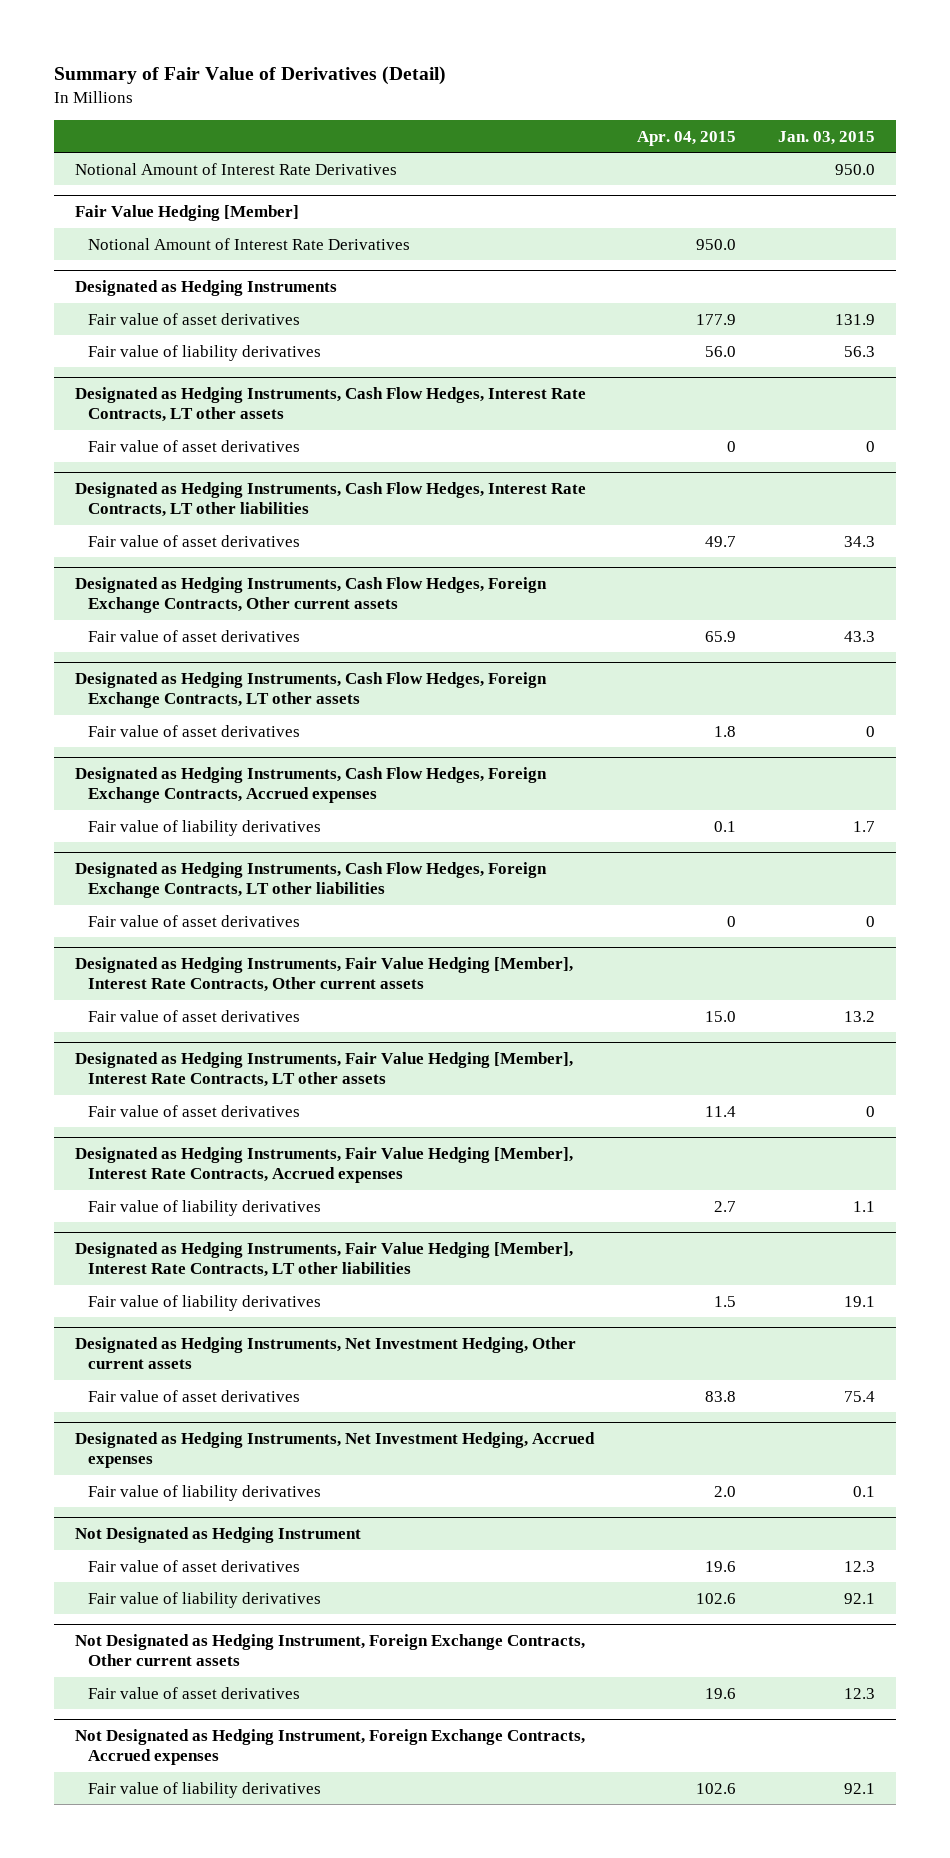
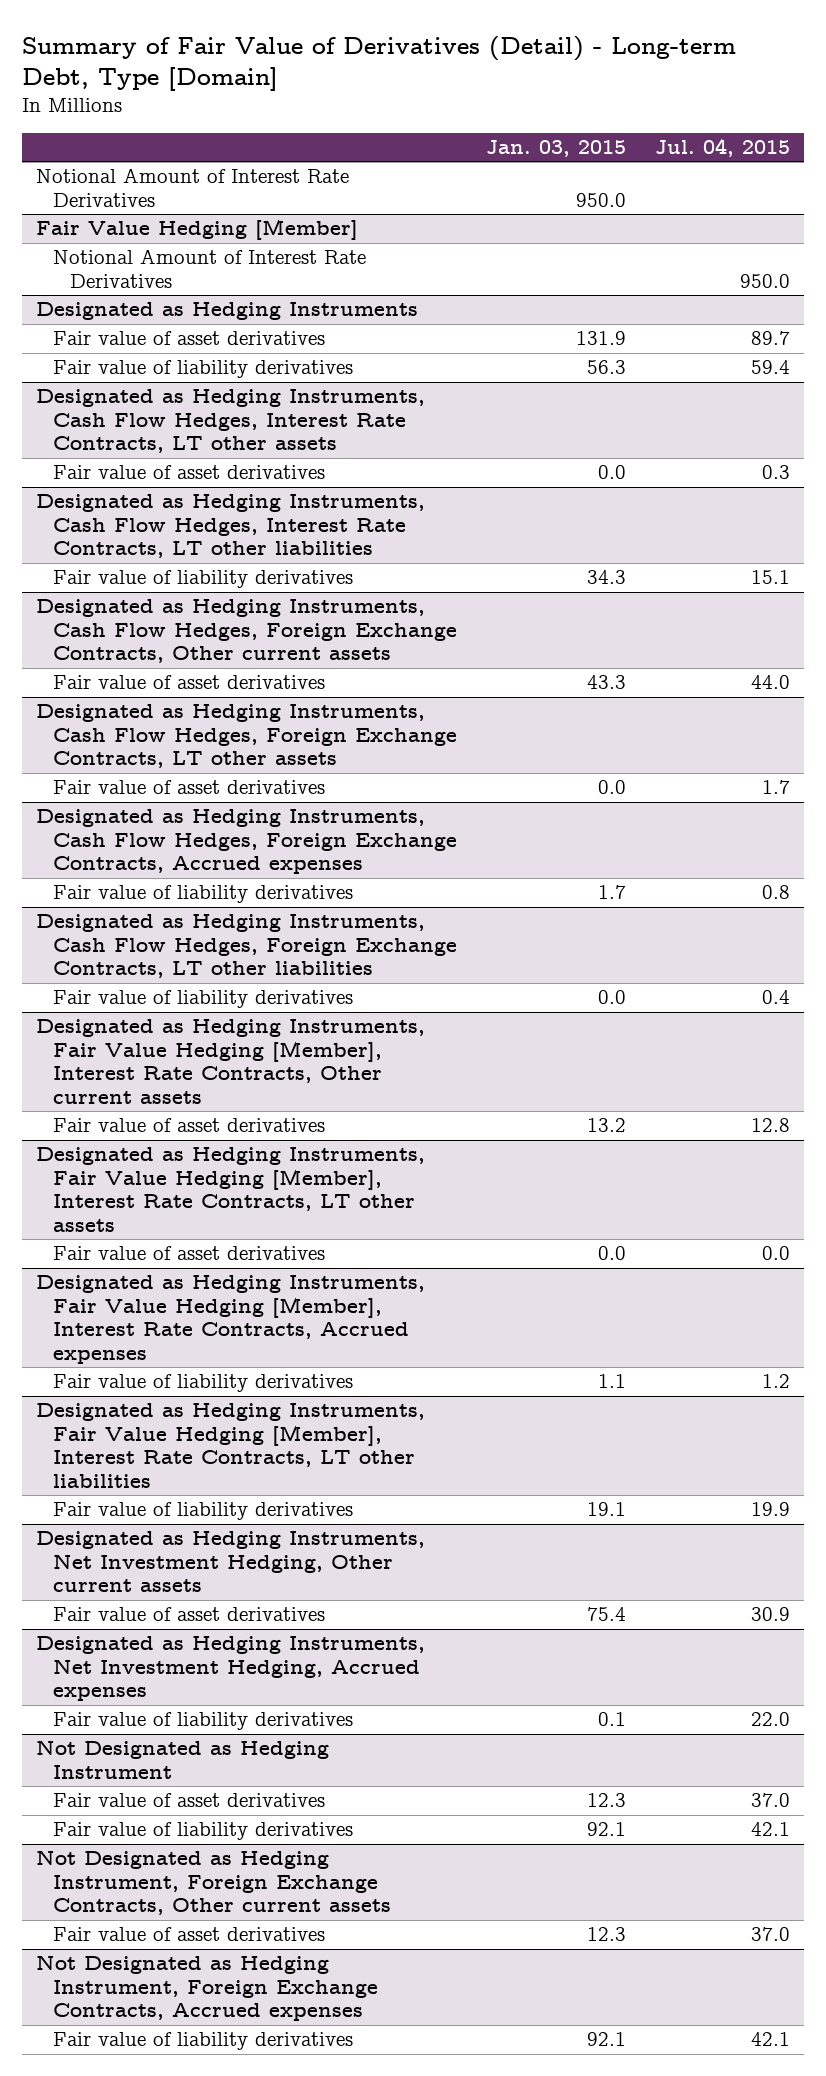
- Summary of Fair Value of Derivatives (Detail)
+ Summary of Fair Value of Derivatives (Detail) - Long-term Debt, Type [Domain]
- | Apr. 04, 2015 | Jan. 03, 2015
+ | Jan. 03, 2015 | Jul. 04, 2015
@ Designated as Hedging Instruments, Cash Flow Hedges, Interest Rate Contracts, LT other assets
- Fair value of asset derivatives | 0 | 0
+ Fair value of asset derivatives | 0.0 | 0.3
@ Designated as Hedging Instruments, Cash Flow Hedges, Interest Rate Contracts, LT other liabilities
- Fair value of asset derivatives | 49.7 | 34.3
+ Fair value of liability derivatives | 34.3 | 15.1
@ Designated as Hedging Instruments, Cash Flow Hedges, Foreign Exchange Contracts, LT other assets
- Fair value of asset derivatives | 1.8 | 0
+ Fair value of asset derivatives | 0.0 | 1.7
@ Designated as Hedging Instruments, Cash Flow Hedges, Foreign Exchange Contracts, LT other liabilities
- Fair value of asset derivatives | 0 | 0
+ Fair value of liability derivatives | 0.0 | 0.4
@ Designated as Hedging Instruments, Fair Value Hedging [Member], Interest Rate Contracts, LT other assets
- Fair value of asset derivatives | 11.4 | 0
+ Fair value of asset derivatives | 0.0 | 0.0

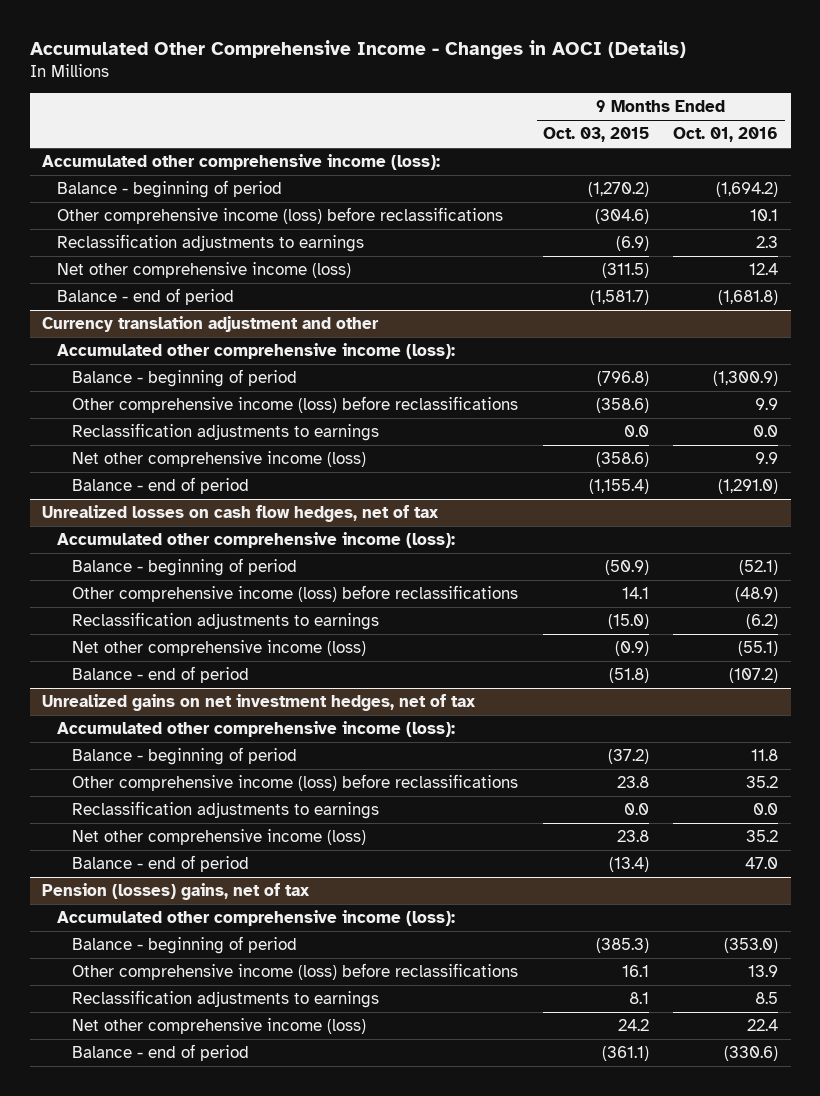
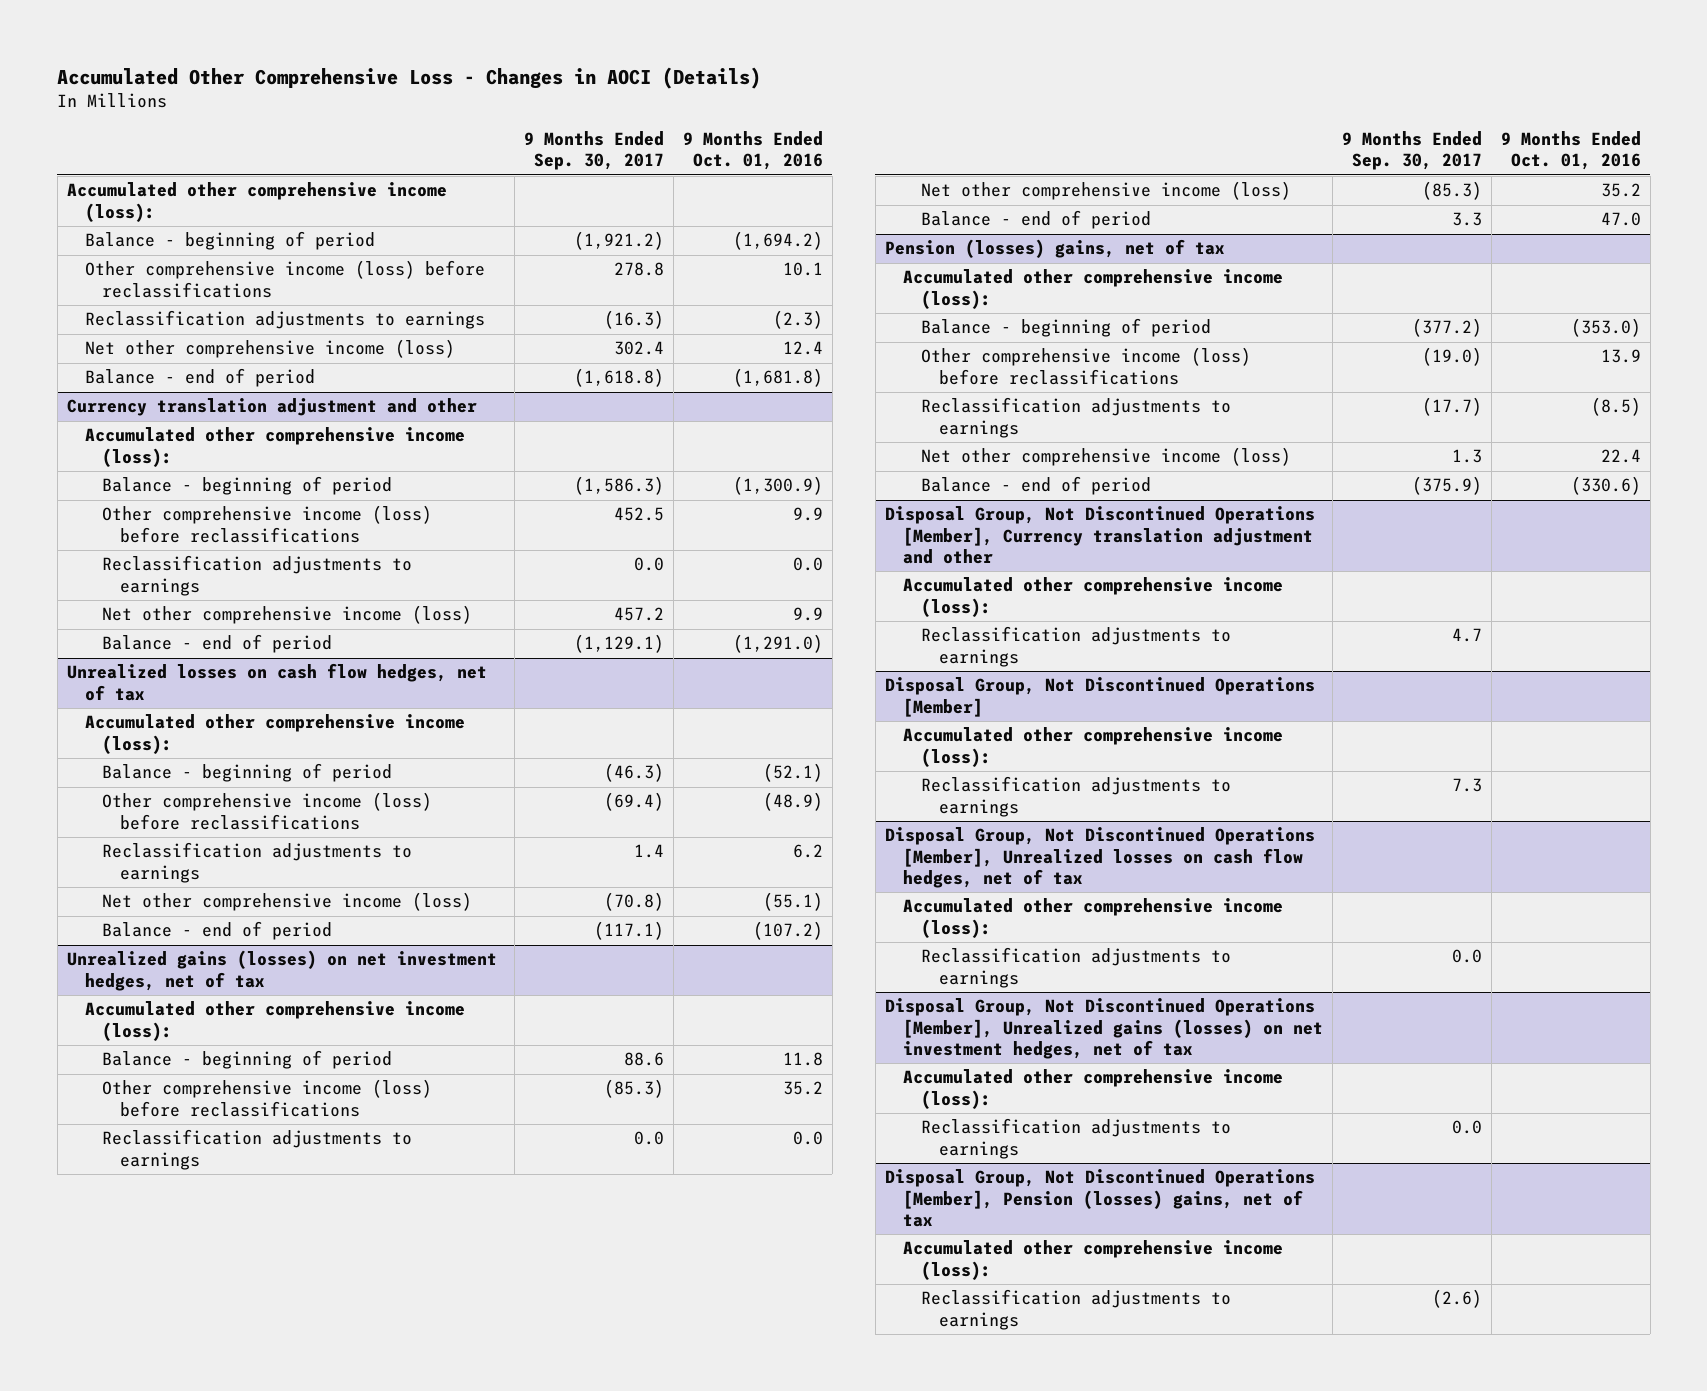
- Accumulated Other Comprehensive Income - Changes in AOCI (Details)
+ Accumulated Other Comprehensive Loss - Changes in AOCI (Details)
- | 9 Months Ended Oct. 03, 2015 | 9 Months Ended Oct. 01, 2016
+ | 9 Months Ended Sep. 30, 2017 | 9 Months Ended Oct. 01, 2016
- Reclassification adjustments to earnings | (6.9) | 2.3
+ Reclassification adjustments to earnings | (16.3) | (2.3)
@ Unrealized losses on cash flow hedges, net of tax
- Reclassification adjustments to earnings | (15.0) | (6.2)
+ Reclassification adjustments to earnings | 1.4 | 6.2
- Unrealized gains on net investment hedges, net of tax
+ Unrealized gains (losses) on net investment hedges, net of tax
@ Pension (losses) gains, net of tax
- Reclassification adjustments to earnings | 8.1 | 8.5
+ Reclassification adjustments to earnings | (17.7) | (8.5)
+ Disposal Group, Not Discontinued Operations [Member], Currency translation adjustment and other
+ Accumulated other comprehensive income (loss):
+ Reclassification adjustments to earnings | 4.7 |
+ Disposal Group, Not Discontinued Operations [Member]
+ Accumulated other comprehensive income (loss):
+ Reclassification adjustments to earnings | 7.3 |
+ Disposal Group, Not Discontinued Operations [Member], Unrealized losses on cash flow hedges, net of tax
+ Accumulated other comprehensive income (loss):
+ Reclassification adjustments to earnings | 0.0 |
+ Disposal Group, Not Discontinued Operations [Member], Unrealized gains (losses) on net investment hedges, net of tax
+ Accumulated other comprehensive income (loss):
+ Reclassification adjustments to earnings | 0.0 |
+ Disposal Group, Not Discontinued Operations [Member], Pension (losses) gains, net of tax
+ Accumulated other comprehensive income (loss):
+ Reclassification adjustments to earnings | (2.6) |

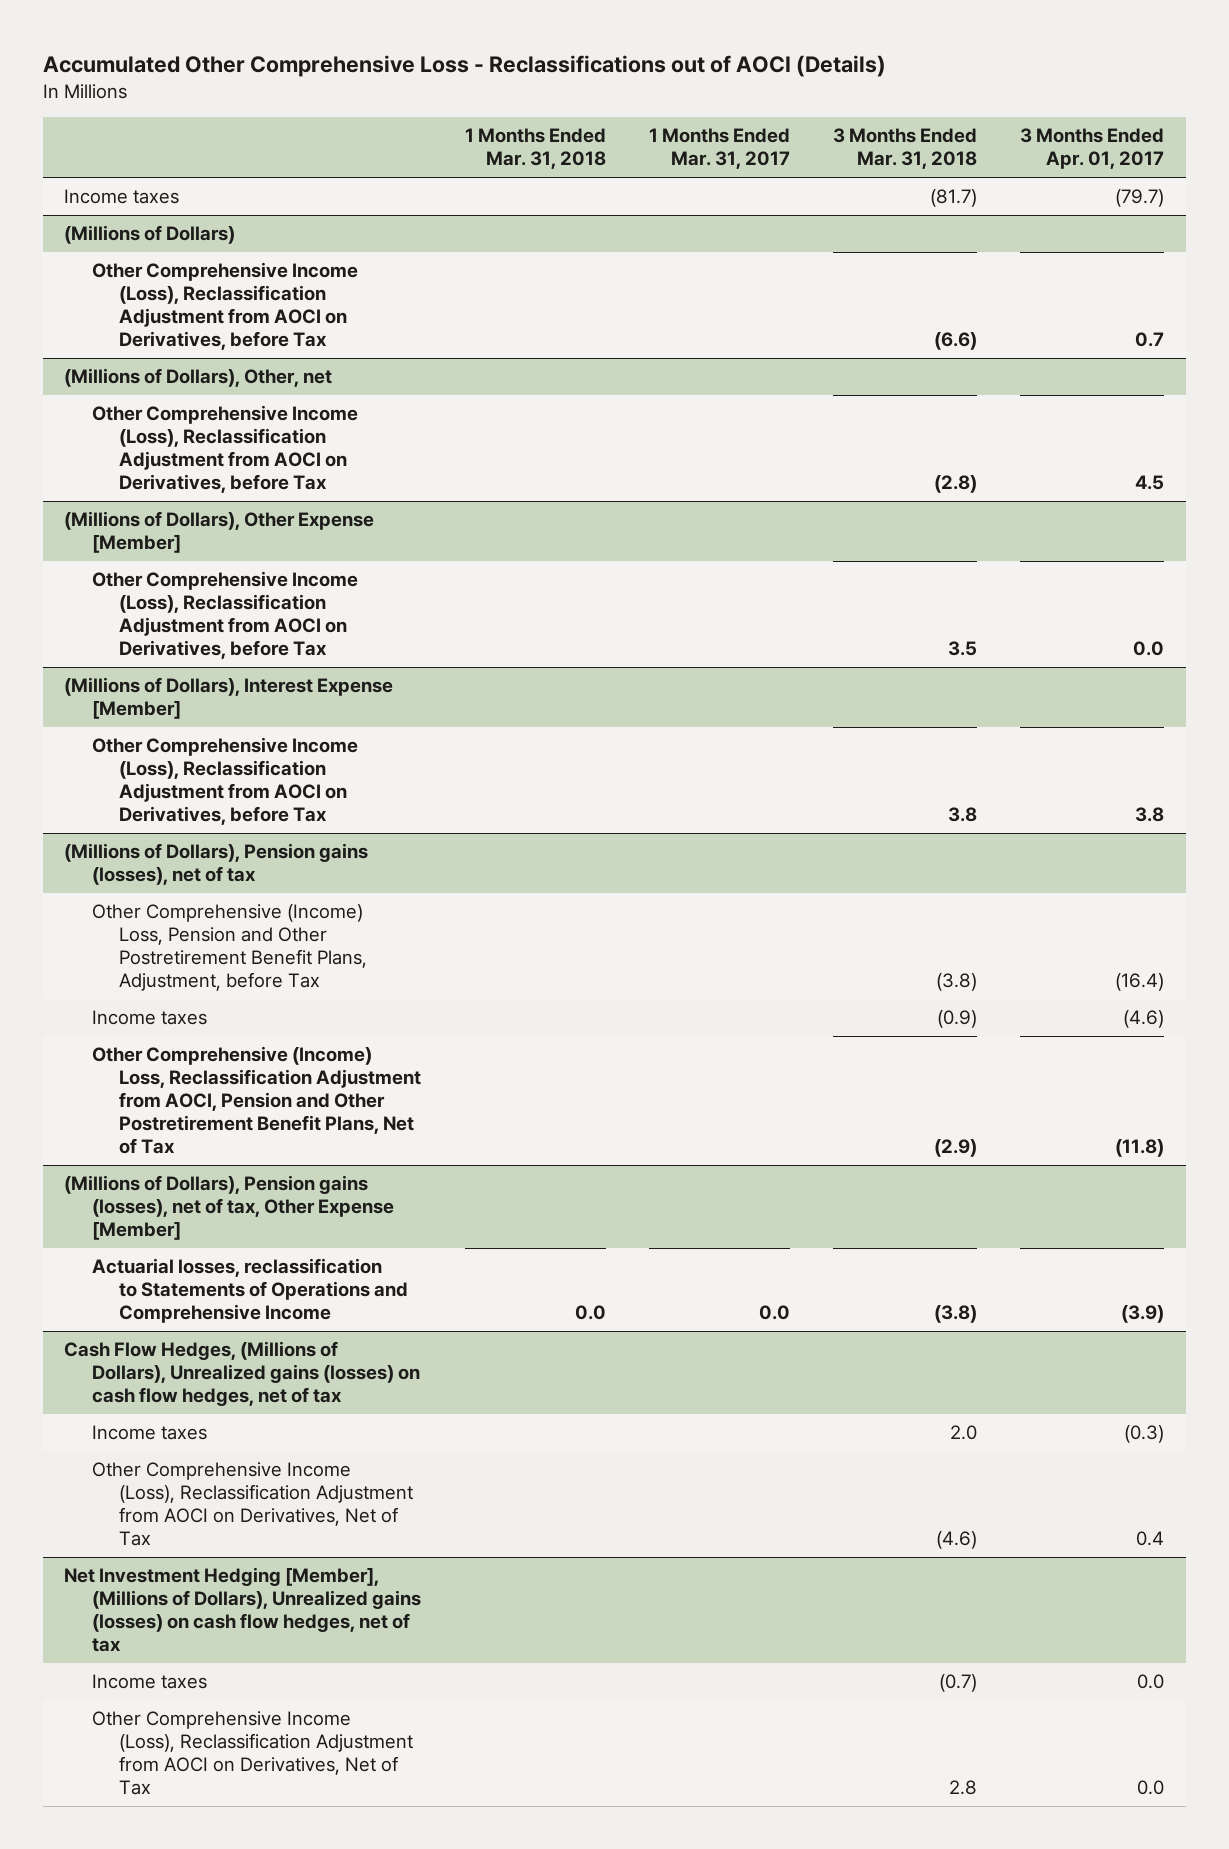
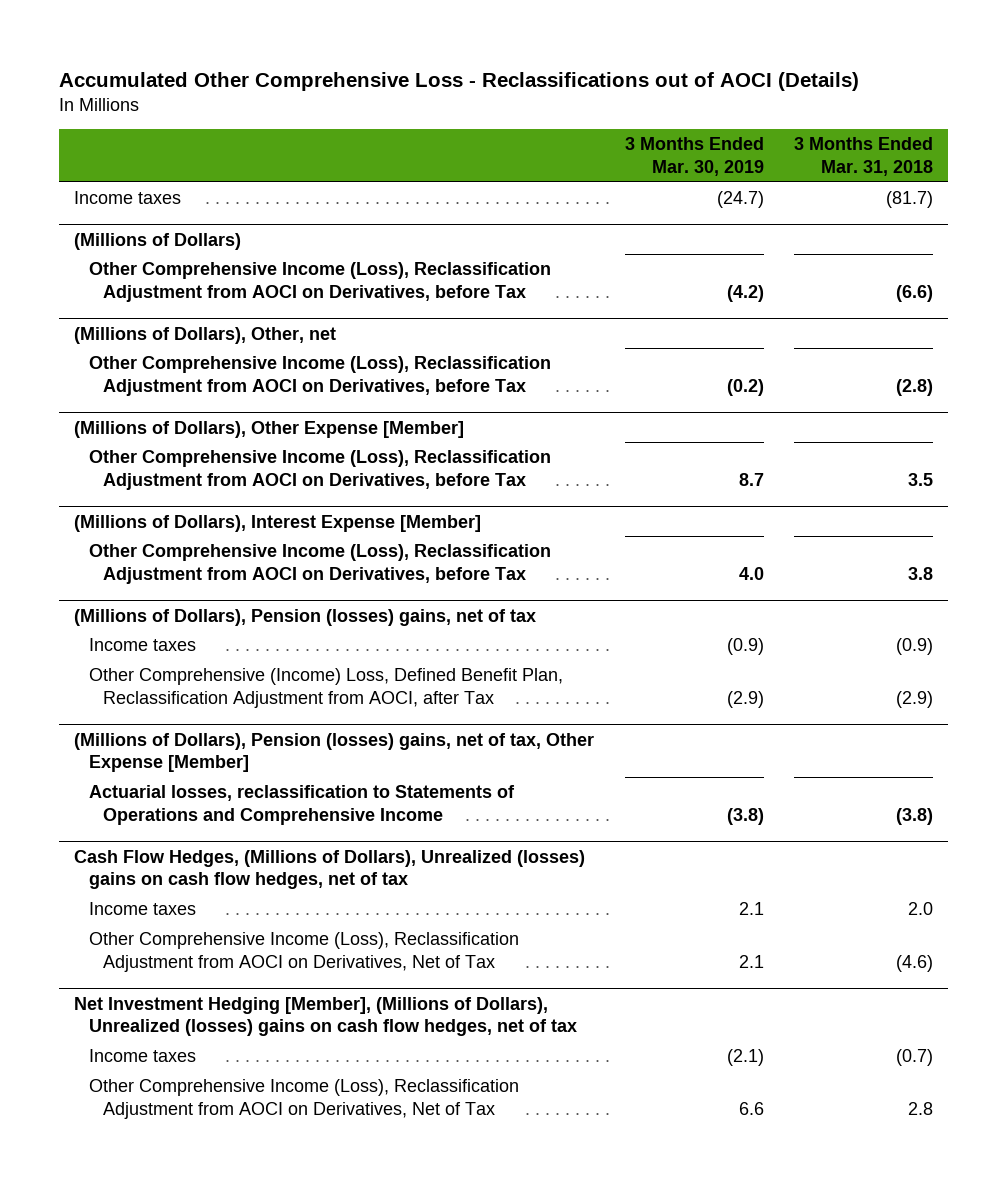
- | 1 Months Ended Mar. 31, 2018 | 1 Months Ended Mar. 31, 2017 | 3 Months Ended Mar. 31, 2018 | 3 Months Ended Apr. 01, 2017
+ | 3 Months Ended Mar. 30, 2019 | 3 Months Ended Mar. 31, 2018
- (Millions of Dollars), Pension gains (losses), net of tax
- Other Comprehensive (Income) Loss, Pension and Other Postretirement Benefit Plans, Adjustment, before Tax | | | (3.8) | (16.4)
+ (Millions of Dollars), Pension (losses) gains, net of tax
- Other Comprehensive (Income) Loss, Reclassification Adjustment from AOCI, Pension and Other Postretirement Benefit Plans, Net of Tax | | | (2.9) | (11.8)
- (Millions of Dollars), Pension gains (losses), net of tax, Other Expense [Member]
+ Other Comprehensive (Income) Loss, Defined Benefit Plan, Reclassification Adjustment from AOCI, after Tax | (2.9) | (2.9)
+ (Millions of Dollars), Pension (losses) gains, net of tax, Other Expense [Member]
- Cash Flow Hedges, (Millions of Dollars), Unrealized gains (losses) on cash flow hedges, net of tax
+ Cash Flow Hedges, (Millions of Dollars), Unrealized (losses) gains on cash flow hedges, net of tax
- Net Investment Hedging [Member], (Millions of Dollars), Unrealized gains (losses) on cash flow hedges, net of tax
+ Net Investment Hedging [Member], (Millions of Dollars), Unrealized (losses) gains on cash flow hedges, net of tax

